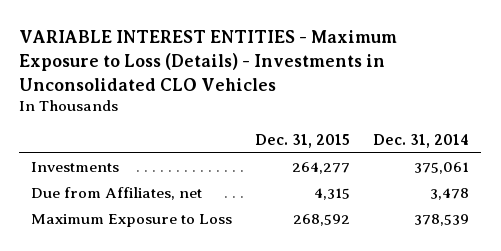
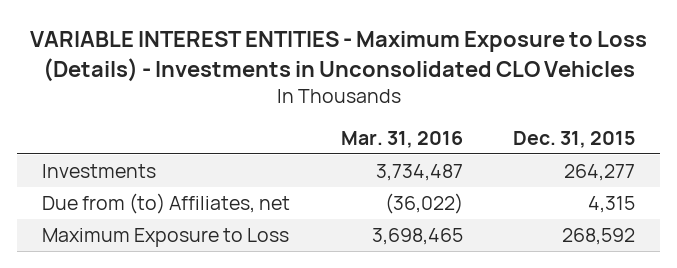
- | Dec. 31, 2015 | Dec. 31, 2014
+ | Mar. 31, 2016 | Dec. 31, 2015
- Due from Affiliates, net | 4,315 | 3,478
+ Due from (to) Affiliates, net | (36,022) | 4,315

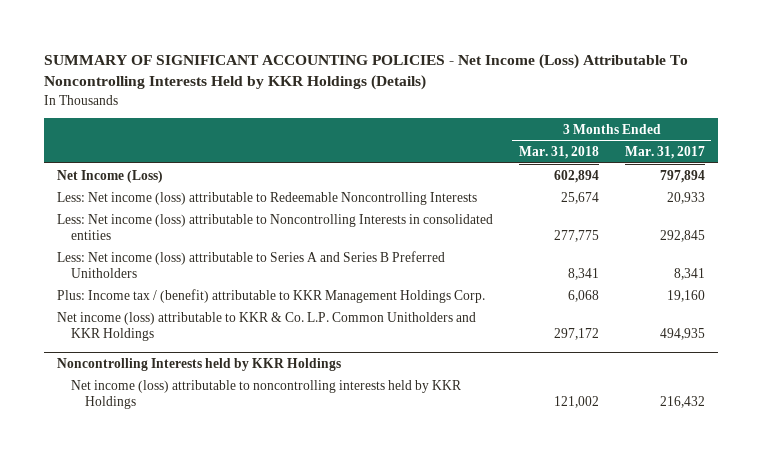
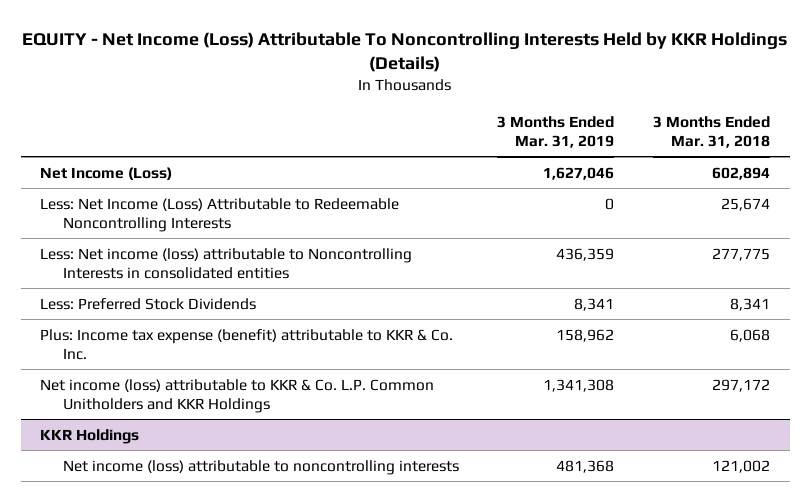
- SUMMARY OF SIGNIFICANT ACCOUNTING POLICIES - Net Income (Loss) Attributable To Noncontrolling Interests Held by KKR Holdings (Details)
+ EQUITY - Net Income (Loss) Attributable To Noncontrolling Interests Held by KKR Holdings (Details)
- | 3 Months Ended Mar. 31, 2018 | 3 Months Ended Mar. 31, 2017
+ | 3 Months Ended Mar. 31, 2019 | 3 Months Ended Mar. 31, 2018
- Less: Net income (loss) attributable to Redeemable Noncontrolling Interests | 25,674 | 20,933
+ Less: Net Income (Loss) Attributable to Redeemable Noncontrolling Interests | 0 | 25,674
- Less: Net income (loss) attributable to Series A and Series B Preferred Unitholders | 8,341 | 8,341
- Plus: Income tax / (benefit) attributable to KKR Management Holdings Corp. | 6,068 | 19,160
+ Less: Preferred Stock Dividends | 8,341 | 8,341
+ Plus: Income tax expense (benefit) attributable to KKR & Co. Inc. | 158,962 | 6,068
- Noncontrolling Interests held by KKR Holdings
- Net income (loss) attributable to noncontrolling interests held by KKR Holdings | 121,002 | 216,432
+ KKR Holdings
+ Net income (loss) attributable to noncontrolling interests | 481,368 | 121,002

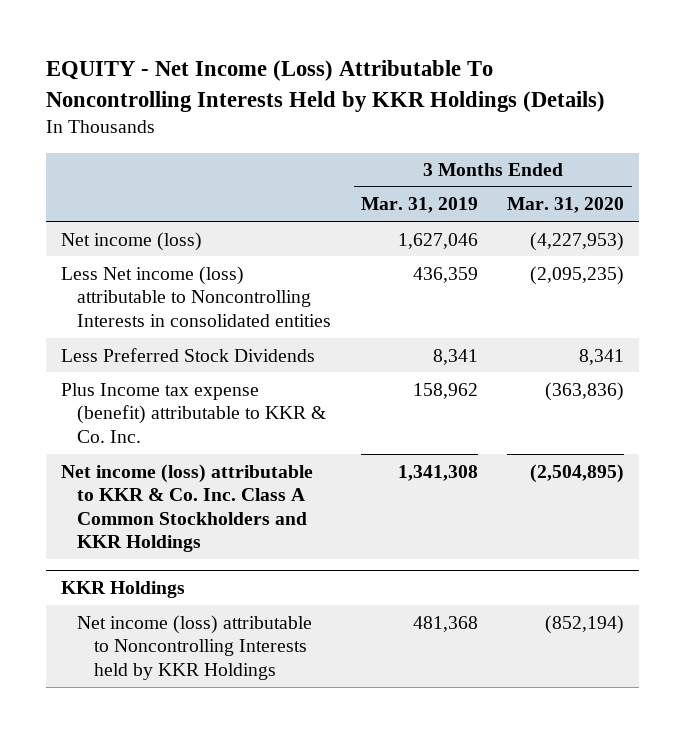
- | 3 Months Ended Mar. 31, 2019 | 3 Months Ended Mar. 31, 2018
+ | 3 Months Ended Mar. 31, 2019 | 3 Months Ended Mar. 31, 2020
- Net Income (Loss) | 1,627,046 | 602,894
- Less: Net Income (Loss) Attributable to Redeemable Noncontrolling Interests | 0 | 25,674
- Less: Net income (loss) attributable to Noncontrolling Interests in consolidated entities | 436,359 | 277,775
- Less: Preferred Stock Dividends | 8,341 | 8,341
- Plus: Income tax expense (benefit) attributable to KKR & Co. Inc. | 158,962 | 6,068
- Net income (loss) attributable to KKR & Co. L.P. Common Unitholders and KKR Holdings | 1,341,308 | 297,172
+ Net income (loss) | 1,627,046 | (4,227,953)
+ Less Net income (loss) attributable to Noncontrolling Interests in consolidated entities | 436,359 | (2,095,235)
+ Less Preferred Stock Dividends | 8,341 | 8,341
+ Plus Income tax expense (benefit) attributable to KKR & Co. Inc. | 158,962 | (363,836)
+ Net income (loss) attributable to KKR & Co. Inc. Class A Common Stockholders and KKR Holdings | 1,341,308 | (2,504,895)
@ KKR Holdings
- Net income (loss) attributable to noncontrolling interests | 481,368 | 121,002
+ Net income (loss) attributable to Noncontrolling Interests held by KKR Holdings | 481,368 | (852,194)

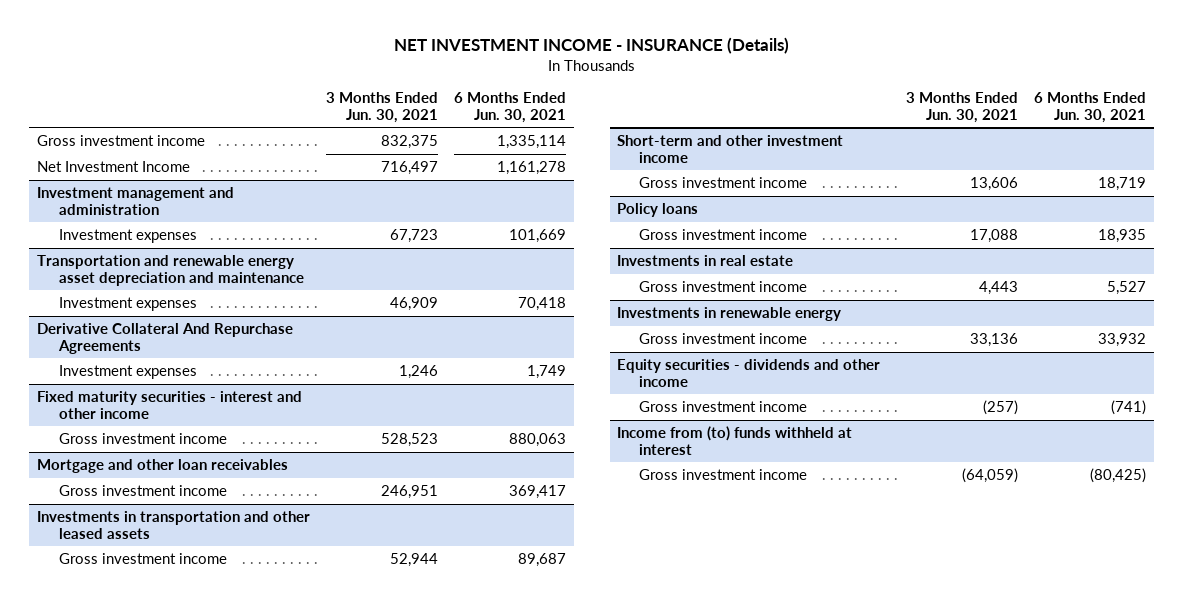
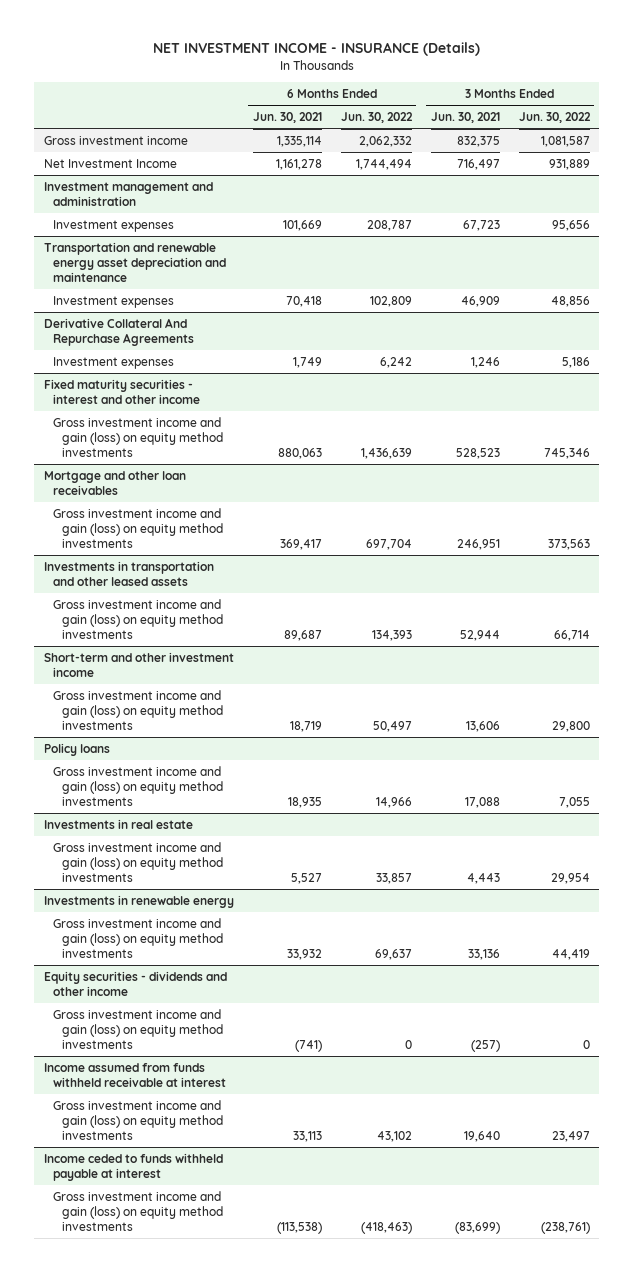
- | 3 Months Ended Jun. 30, 2021 | 6 Months Ended Jun. 30, 2021
+ | 6 Months Ended Jun. 30, 2021 | 6 Months Ended Jun. 30, 2022 | 3 Months Ended Jun. 30, 2021 | 3 Months Ended Jun. 30, 2022
@ Fixed maturity securities - interest and other income
- Gross investment income | 528,523 | 880,063
+ Gross investment income and gain (loss) on equity method investments | 880,063 | 1,436,639 | 528,523 | 745,346
@ Mortgage and other loan receivables
- Gross investment income | 246,951 | 369,417
+ Gross investment income and gain (loss) on equity method investments | 369,417 | 697,704 | 246,951 | 373,563
@ Investments in transportation and other leased assets
- Gross investment income | 52,944 | 89,687
+ Gross investment income and gain (loss) on equity method investments | 89,687 | 134,393 | 52,944 | 66,714
@ Short-term and other investment income
- Gross investment income | 13,606 | 18,719
+ Gross investment income and gain (loss) on equity method investments | 18,719 | 50,497 | 13,606 | 29,800
@ Policy loans
- Gross investment income | 17,088 | 18,935
+ Gross investment income and gain (loss) on equity method investments | 18,935 | 14,966 | 17,088 | 7,055
@ Investments in real estate
- Gross investment income | 4,443 | 5,527
+ Gross investment income and gain (loss) on equity method investments | 5,527 | 33,857 | 4,443 | 29,954
@ Investments in renewable energy
- Gross investment income | 33,136 | 33,932
+ Gross investment income and gain (loss) on equity method investments | 33,932 | 69,637 | 33,136 | 44,419
@ Equity securities - dividends and other income
- Gross investment income | (257) | (741)
- Income from (to) funds withheld at interest
- Gross investment income | (64,059) | (80,425)
@ Equity securities - dividends and other income
+ Gross investment income and gain (loss) on equity method investments | (741) | 0 | (257) | 0
+ Income assumed from funds withheld receivable at interest
+ Gross investment income and gain (loss) on equity method investments | 33,113 | 43,102 | 19,640 | 23,497
+ Income ceded to funds withheld payable at interest
+ Gross investment income and gain (loss) on equity method investments | (113,538) | (418,463) | (83,699) | (238,761)

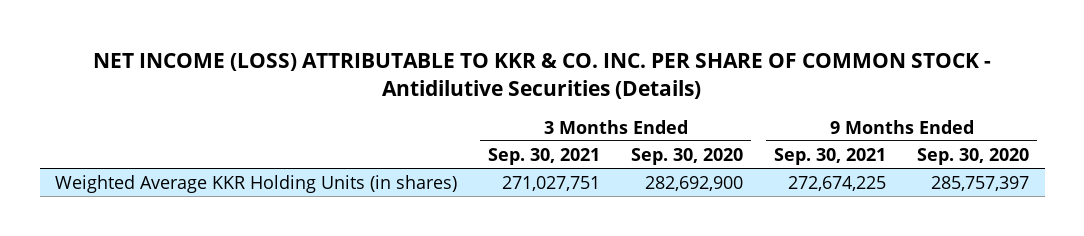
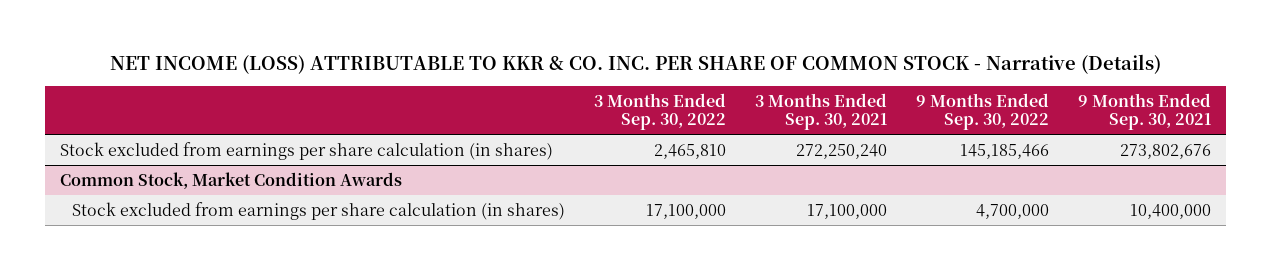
- NET INCOME (LOSS) ATTRIBUTABLE TO KKR & CO. INC. PER SHARE OF COMMON STOCK - Antidilutive Securities (Details)
+ NET INCOME (LOSS) ATTRIBUTABLE TO KKR & CO. INC. PER SHARE OF COMMON STOCK - Narrative (Details)
- | 3 Months Ended Sep. 30, 2021 | 3 Months Ended Sep. 30, 2020 | 9 Months Ended Sep. 30, 2021 | 9 Months Ended Sep. 30, 2020
+ | 3 Months Ended Sep. 30, 2022 | 3 Months Ended Sep. 30, 2021 | 9 Months Ended Sep. 30, 2022 | 9 Months Ended Sep. 30, 2021
- Weighted Average KKR Holding Units (in shares) | 271,027,751 | 282,692,900 | 272,674,225 | 285,757,397
+ Stock excluded from earnings per share calculation (in shares) | 2,465,810 | 272,250,240 | 145,185,466 | 273,802,676
+ Common Stock, Market Condition Awards
+ Stock excluded from earnings per share calculation (in shares) | 17,100,000 | 17,100,000 | 4,700,000 | 10,400,000

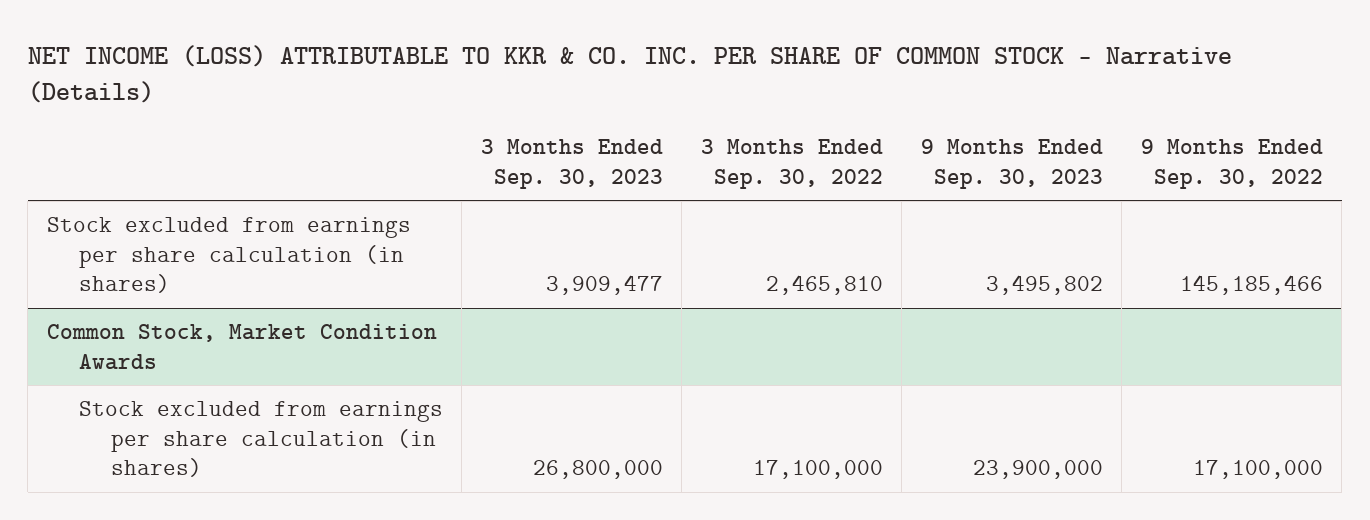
- | 3 Months Ended Sep. 30, 2022 | 3 Months Ended Sep. 30, 2021 | 9 Months Ended Sep. 30, 2022 | 9 Months Ended Sep. 30, 2021
+ | 3 Months Ended Sep. 30, 2023 | 3 Months Ended Sep. 30, 2022 | 9 Months Ended Sep. 30, 2023 | 9 Months Ended Sep. 30, 2022
@ Common Stock, Market Condition Awards
- Stock excluded from earnings per share calculation (in shares) | 17,100,000 | 17,100,000 | 4,700,000 | 10,400,000
+ Stock excluded from earnings per share calculation (in shares) | 26,800,000 | 17,100,000 | 23,900,000 | 17,100,000

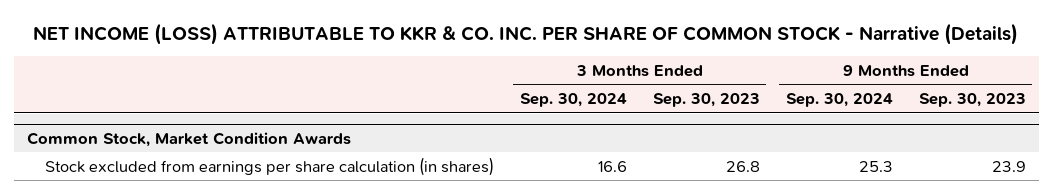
- | 3 Months Ended Sep. 30, 2023 | 3 Months Ended Sep. 30, 2022 | 9 Months Ended Sep. 30, 2023 | 9 Months Ended Sep. 30, 2022
+ | 3 Months Ended Sep. 30, 2024 | 3 Months Ended Sep. 30, 2023 | 9 Months Ended Sep. 30, 2024 | 9 Months Ended Sep. 30, 2023
- Stock excluded from earnings per share calculation (in shares) | 3,909,477 | 2,465,810 | 3,495,802 | 145,185,466
@ Common Stock, Market Condition Awards
- Stock excluded from earnings per share calculation (in shares) | 26,800,000 | 17,100,000 | 23,900,000 | 17,100,000
+ Stock excluded from earnings per share calculation (in shares) | 16.6 | 26.8 | 25.3 | 23.9

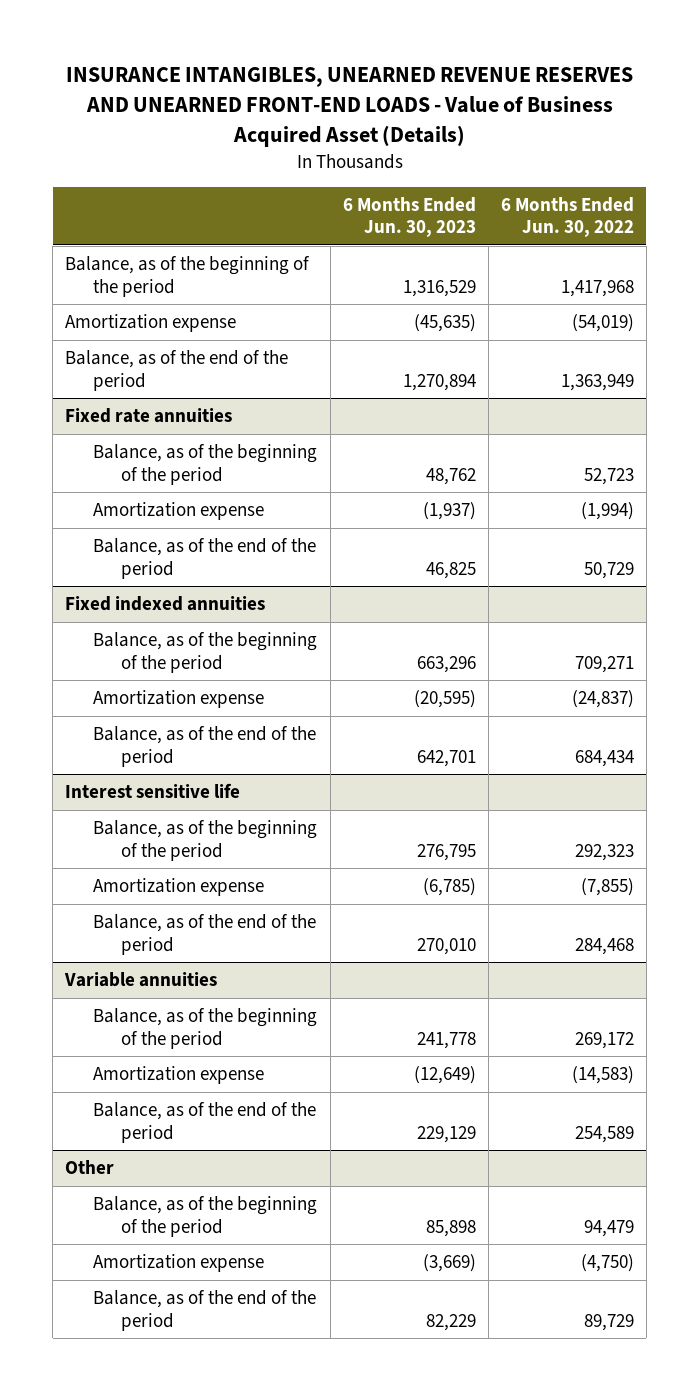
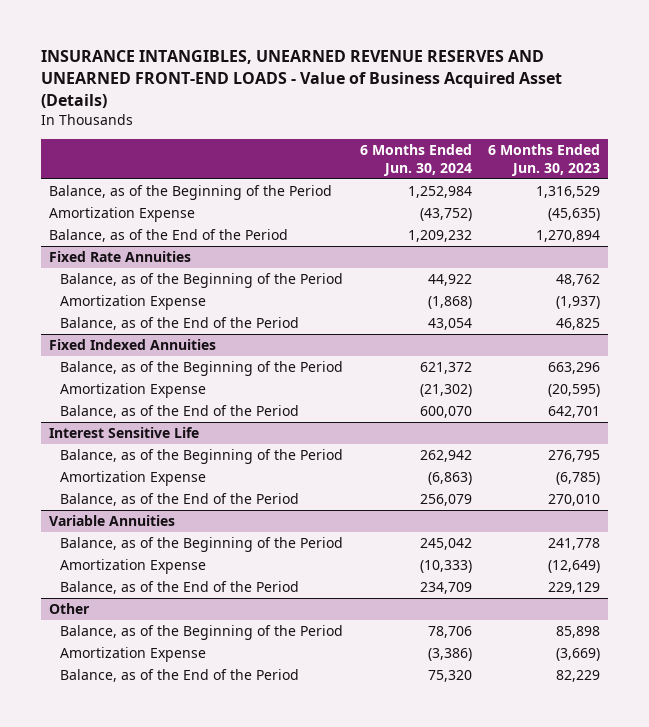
- | 6 Months Ended Jun. 30, 2023 | 6 Months Ended Jun. 30, 2022
+ | 6 Months Ended Jun. 30, 2024 | 6 Months Ended Jun. 30, 2023
- Balance, as of the beginning of the period | 1,316,529 | 1,417,968
- Amortization expense | (45,635) | (54,019)
- Balance, as of the end of the period | 1,270,894 | 1,363,949
- Fixed rate annuities
- Balance, as of the beginning of the period | 48,762 | 52,723
- Amortization expense | (1,937) | (1,994)
- Balance, as of the end of the period | 46,825 | 50,729
- Fixed indexed annuities
- Balance, as of the beginning of the period | 663,296 | 709,271
- Amortization expense | (20,595) | (24,837)
- Balance, as of the end of the period | 642,701 | 684,434
- Interest sensitive life
- Balance, as of the beginning of the period | 276,795 | 292,323
- Amortization expense | (6,785) | (7,855)
- Balance, as of the end of the period | 270,010 | 284,468
- Variable annuities
- Balance, as of the beginning of the period | 241,778 | 269,172
- Amortization expense | (12,649) | (14,583)
- Balance, as of the end of the period | 229,129 | 254,589
+ Balance, as of the Beginning of the Period | 1,252,984 | 1,316,529
+ Amortization Expense | (43,752) | (45,635)
+ Balance, as of the End of the Period | 1,209,232 | 1,270,894
+ Fixed Rate Annuities
+ Balance, as of the Beginning of the Period | 44,922 | 48,762
+ Amortization Expense | (1,868) | (1,937)
+ Balance, as of the End of the Period | 43,054 | 46,825
+ Fixed Indexed Annuities
+ Balance, as of the Beginning of the Period | 621,372 | 663,296
+ Amortization Expense | (21,302) | (20,595)
+ Balance, as of the End of the Period | 600,070 | 642,701
+ Interest Sensitive Life
+ Balance, as of the Beginning of the Period | 262,942 | 276,795
+ Amortization Expense | (6,863) | (6,785)
+ Balance, as of the End of the Period | 256,079 | 270,010
+ Variable Annuities
+ Balance, as of the Beginning of the Period | 245,042 | 241,778
+ Amortization Expense | (10,333) | (12,649)
+ Balance, as of the End of the Period | 234,709 | 229,129
@ Other
- Balance, as of the beginning of the period | 85,898 | 94,479
- Amortization expense | (3,669) | (4,750)
- Balance, as of the end of the period | 82,229 | 89,729
+ Balance, as of the Beginning of the Period | 78,706 | 85,898
+ Amortization Expense | (3,386) | (3,669)
+ Balance, as of the End of the Period | 75,320 | 82,229

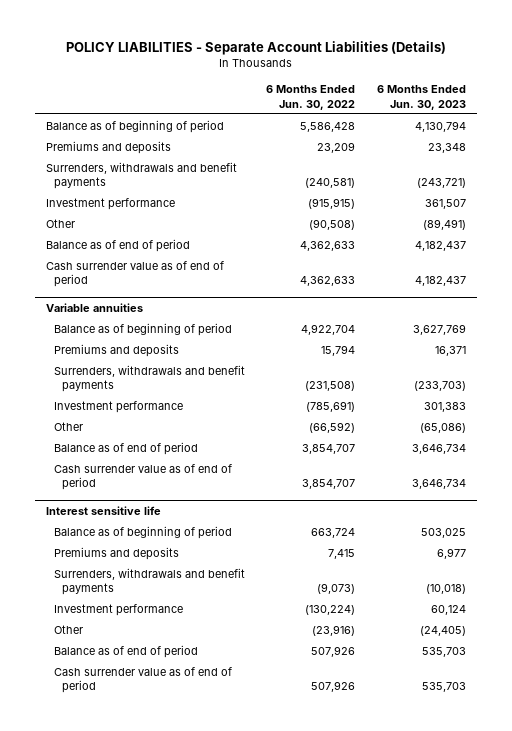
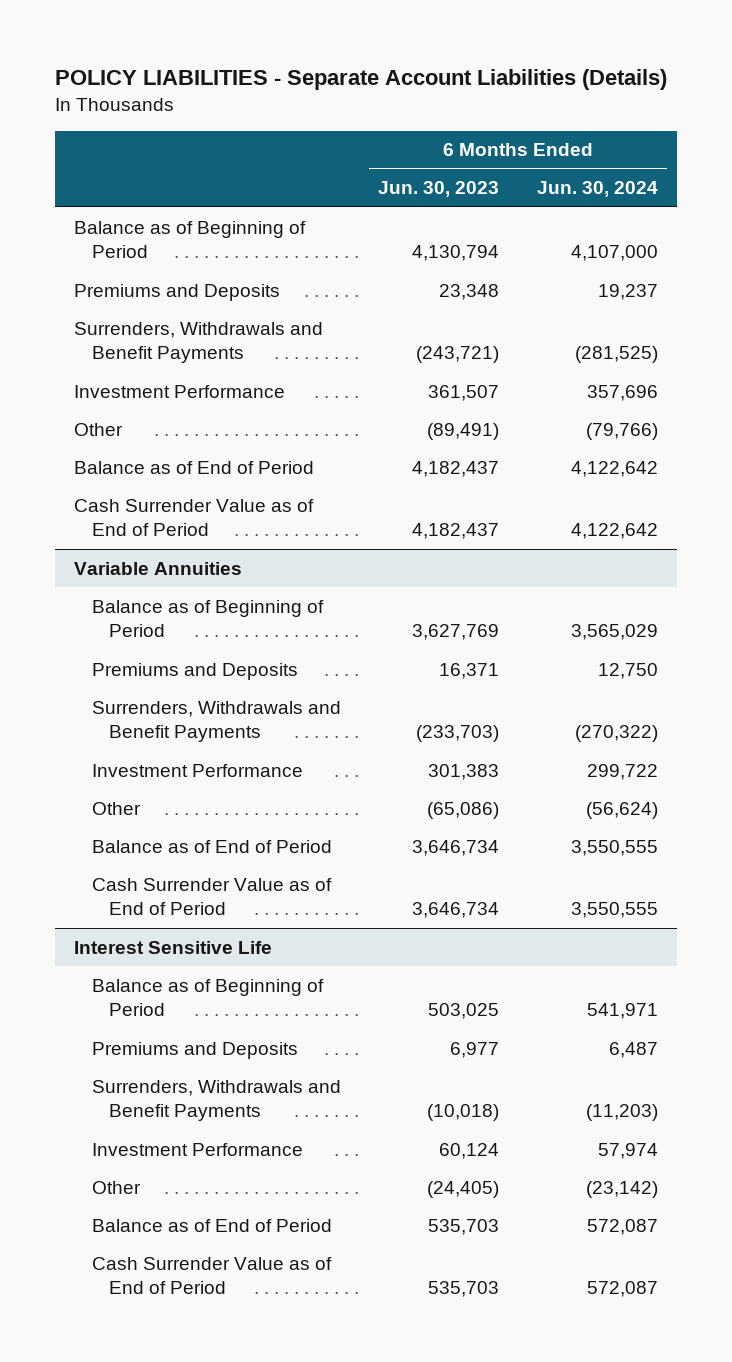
- | 6 Months Ended Jun. 30, 2022 | 6 Months Ended Jun. 30, 2023
+ | 6 Months Ended Jun. 30, 2023 | 6 Months Ended Jun. 30, 2024
- Balance as of beginning of period | 5,586,428 | 4,130,794
- Premiums and deposits | 23,209 | 23,348
- Surrenders, withdrawals and benefit payments | (240,581) | (243,721)
- Investment performance | (915,915) | 361,507
+ Balance as of Beginning of Period | 4,130,794 | 4,107,000
+ Premiums and Deposits | 23,348 | 19,237
+ Surrenders, Withdrawals and Benefit Payments | (243,721) | (281,525)
+ Investment Performance | 361,507 | 357,696
- Balance as of end of period | 4,362,633 | 4,182,437
- Cash surrender value as of end of period | 4,362,633 | 4,182,437
- Variable annuities
- Balance as of beginning of period | 4,922,704 | 3,627,769
- Premiums and deposits | 15,794 | 16,371
- Surrenders, withdrawals and benefit payments | (231,508) | (233,703)
- Investment performance | (785,691) | 301,383
+ Balance as of End of Period | 4,182,437 | 4,122,642
+ Cash Surrender Value as of End of Period | 4,182,437 | 4,122,642
+ Variable Annuities
+ Balance as of Beginning of Period | 3,627,769 | 3,565,029
+ Premiums and Deposits | 16,371 | 12,750
+ Surrenders, Withdrawals and Benefit Payments | (233,703) | (270,322)
+ Investment Performance | 301,383 | 299,722
- Balance as of end of period | 3,854,707 | 3,646,734
- Cash surrender value as of end of period | 3,854,707 | 3,646,734
- Interest sensitive life
- Balance as of beginning of period | 663,724 | 503,025
- Premiums and deposits | 7,415 | 6,977
- Surrenders, withdrawals and benefit payments | (9,073) | (10,018)
- Investment performance | (130,224) | 60,124
+ Balance as of End of Period | 3,646,734 | 3,550,555
+ Cash Surrender Value as of End of Period | 3,646,734 | 3,550,555
+ Interest Sensitive Life
+ Balance as of Beginning of Period | 503,025 | 541,971
+ Premiums and Deposits | 6,977 | 6,487
+ Surrenders, Withdrawals and Benefit Payments | (10,018) | (11,203)
+ Investment Performance | 60,124 | 57,974
- Balance as of end of period | 507,926 | 535,703
- Cash surrender value as of end of period | 507,926 | 535,703
+ Balance as of End of Period | 535,703 | 572,087
+ Cash Surrender Value as of End of Period | 535,703 | 572,087

